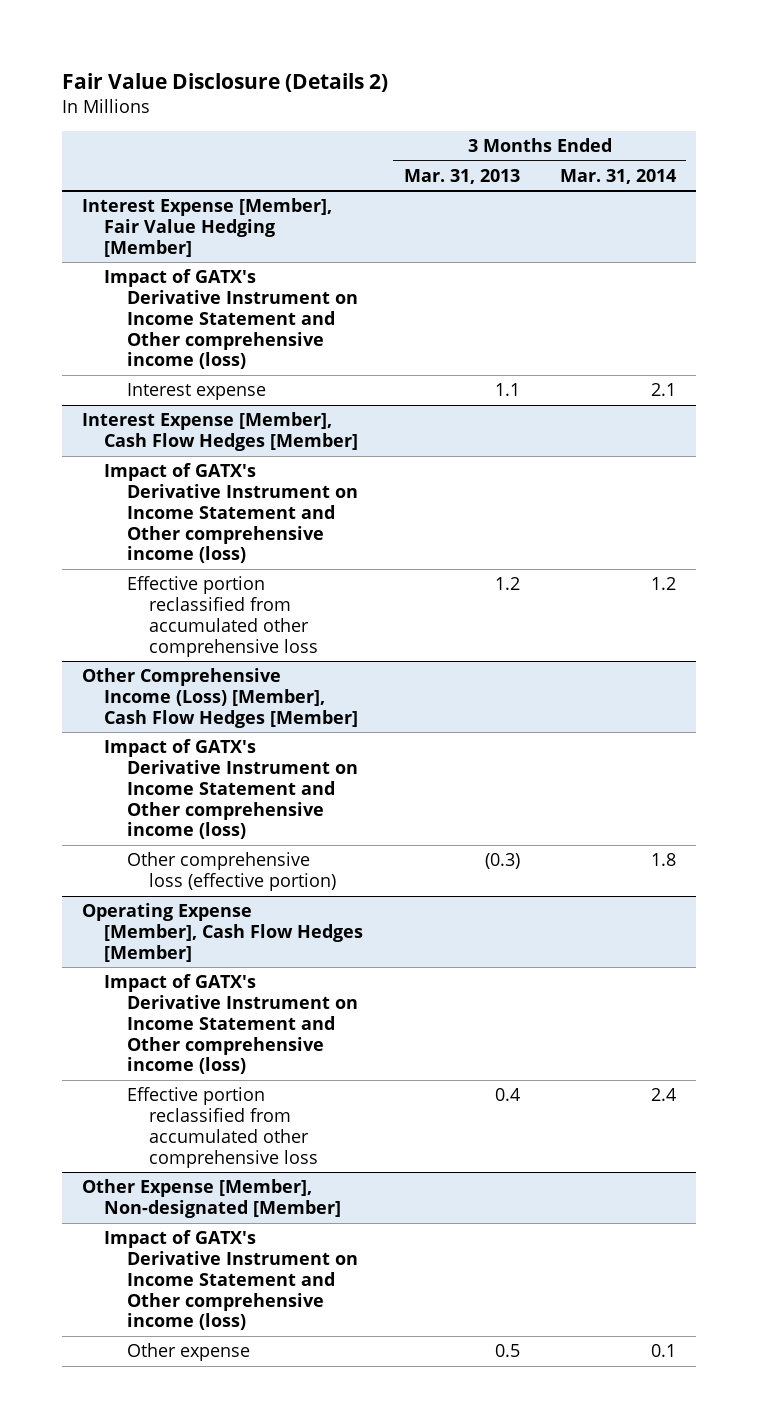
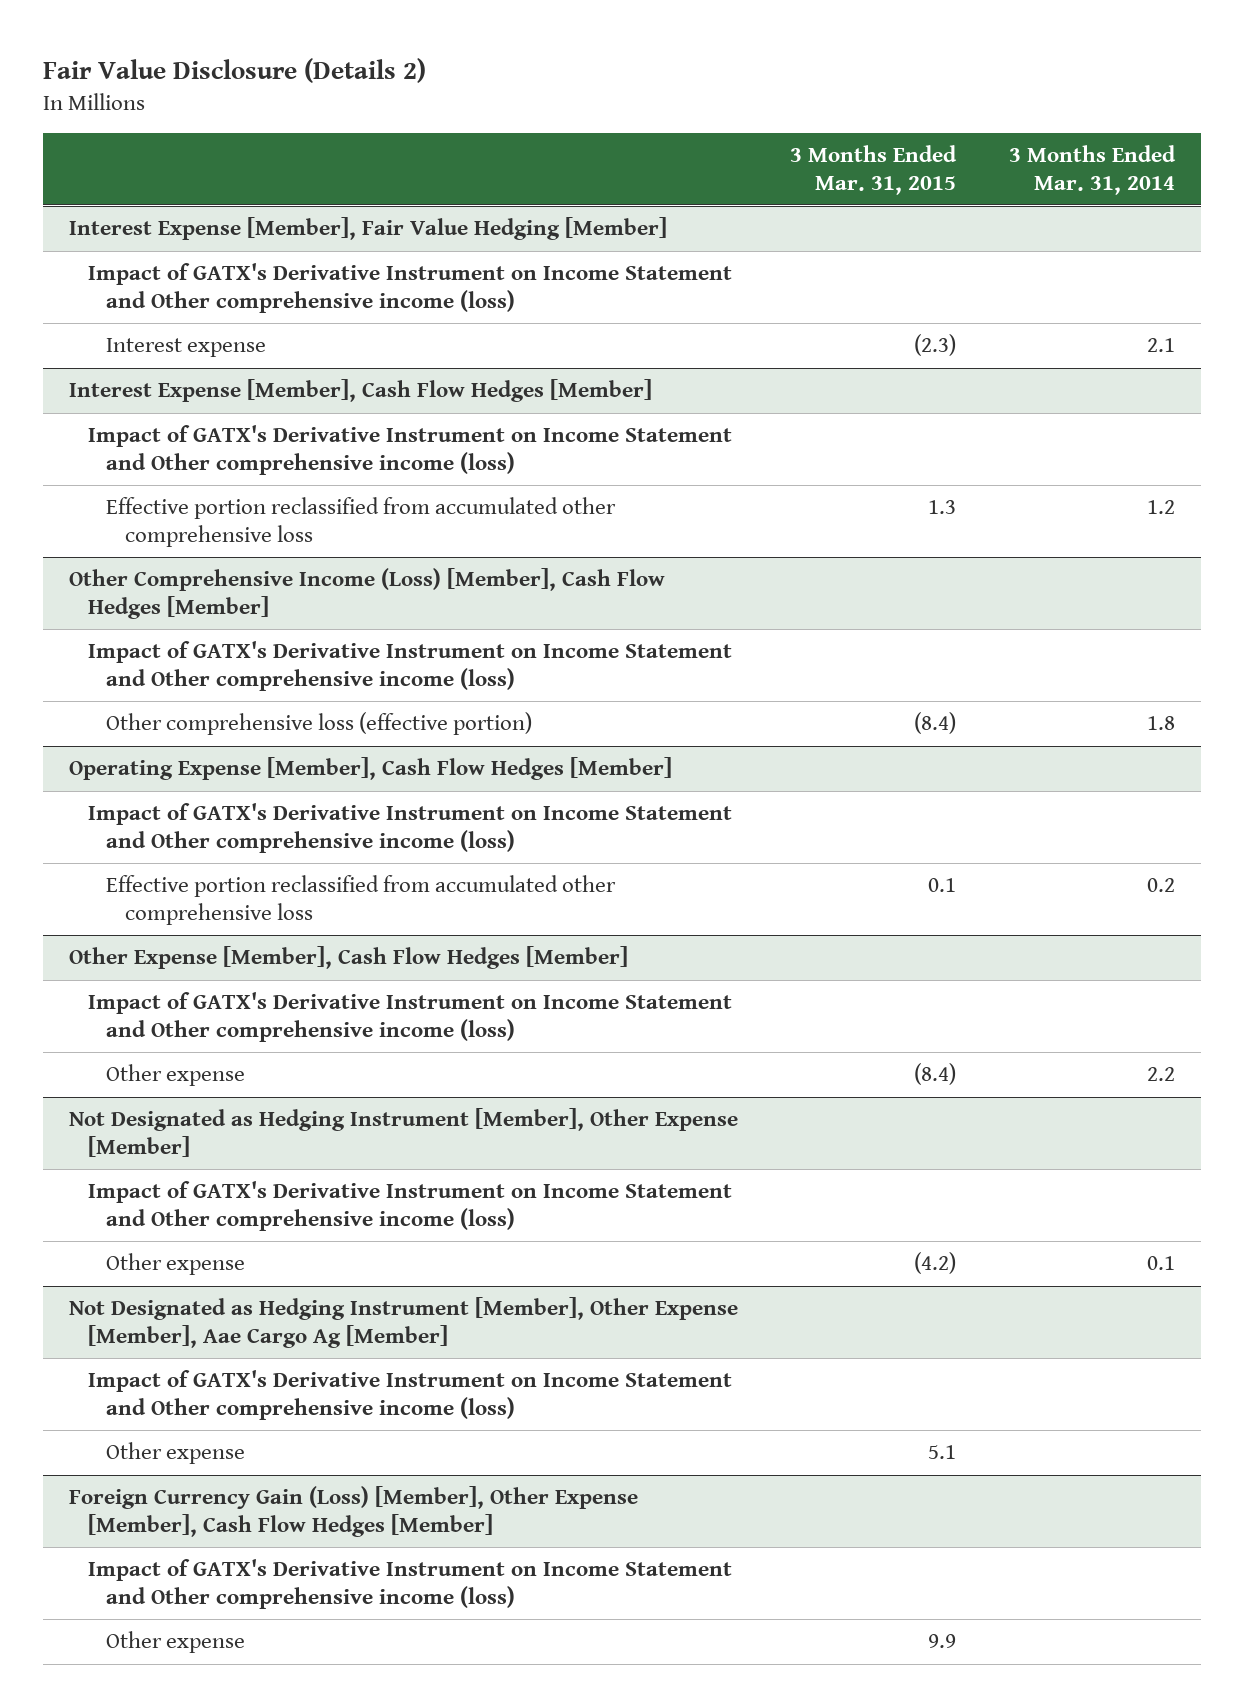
- | 3 Months Ended Mar. 31, 2013 | 3 Months Ended Mar. 31, 2014
+ | 3 Months Ended Mar. 31, 2015 | 3 Months Ended Mar. 31, 2014
@ Operating Expense [Member], Cash Flow Hedges [Member]
- Effective portion reclassified from accumulated other comprehensive loss | 0.4 | 2.4
- Other Expense [Member], Non-designated [Member]
@ Operating Expense [Member], Cash Flow Hedges [Member]
+ Effective portion reclassified from accumulated other comprehensive loss | 0.1 | 0.2
+ Other Expense [Member], Cash Flow Hedges [Member]
+ Other expense | (8.4) | 2.2
+ Not Designated as Hedging Instrument [Member], Other Expense [Member]
+ Impact of GATX's Derivative Instrument on Income Statement and Other comprehensive income (loss)
+ Not Designated as Hedging Instrument [Member], Other Expense [Member], Aae Cargo Ag [Member]
+ Impact of GATX's Derivative Instrument on Income Statement and Other comprehensive income (loss)
+ Other expense | 5.1 |
+ Foreign Currency Gain (Loss) [Member], Other Expense [Member], Cash Flow Hedges [Member]
+ Impact of GATX's Derivative Instrument on Income Statement and Other comprehensive income (loss)
+ Other expense | 9.9 |

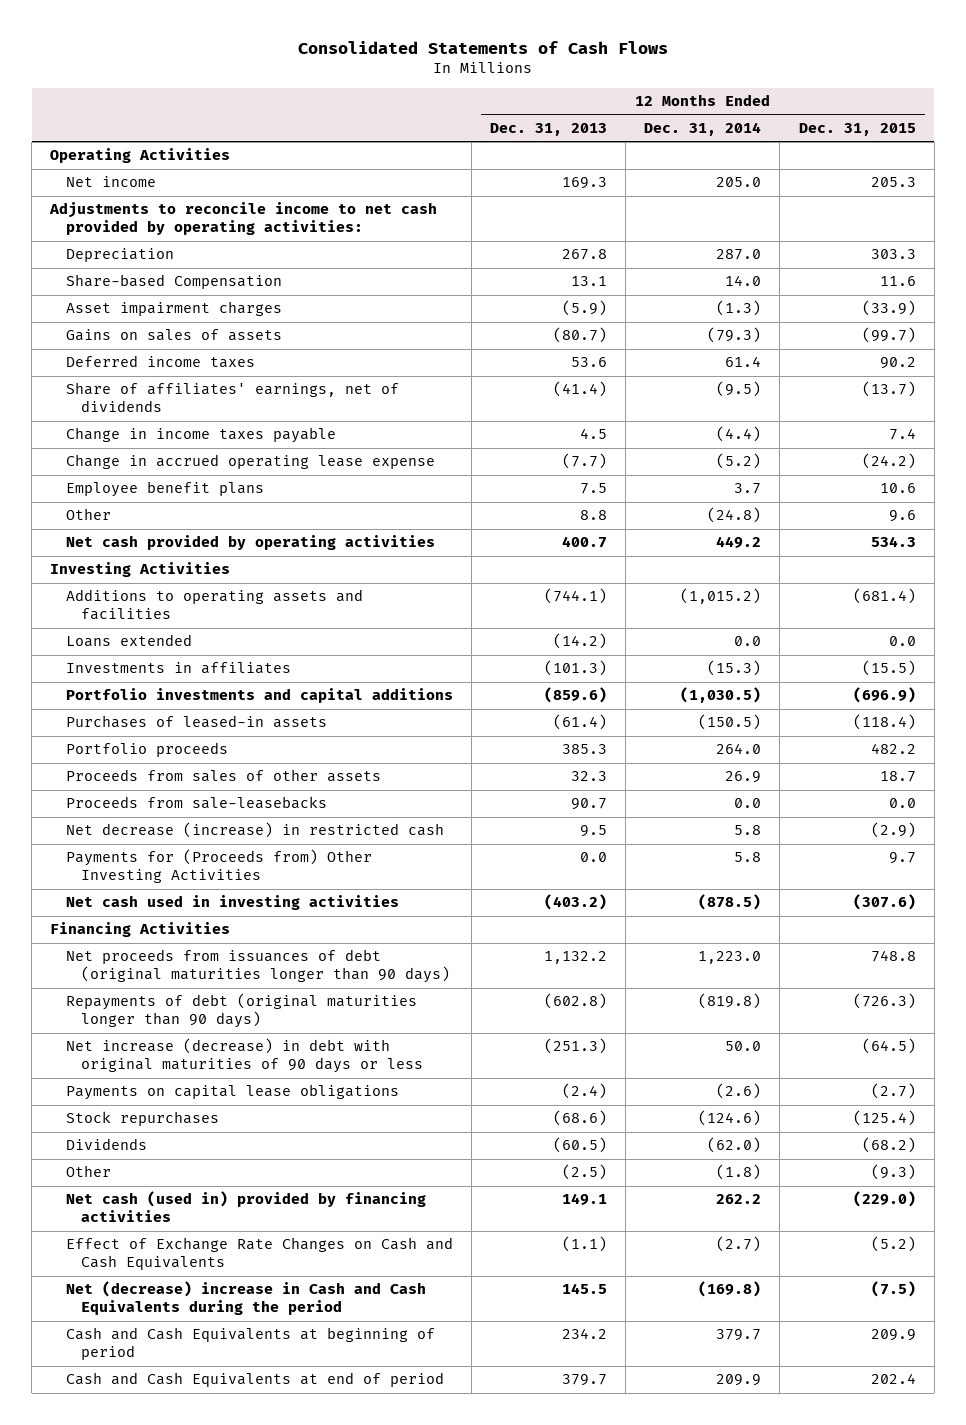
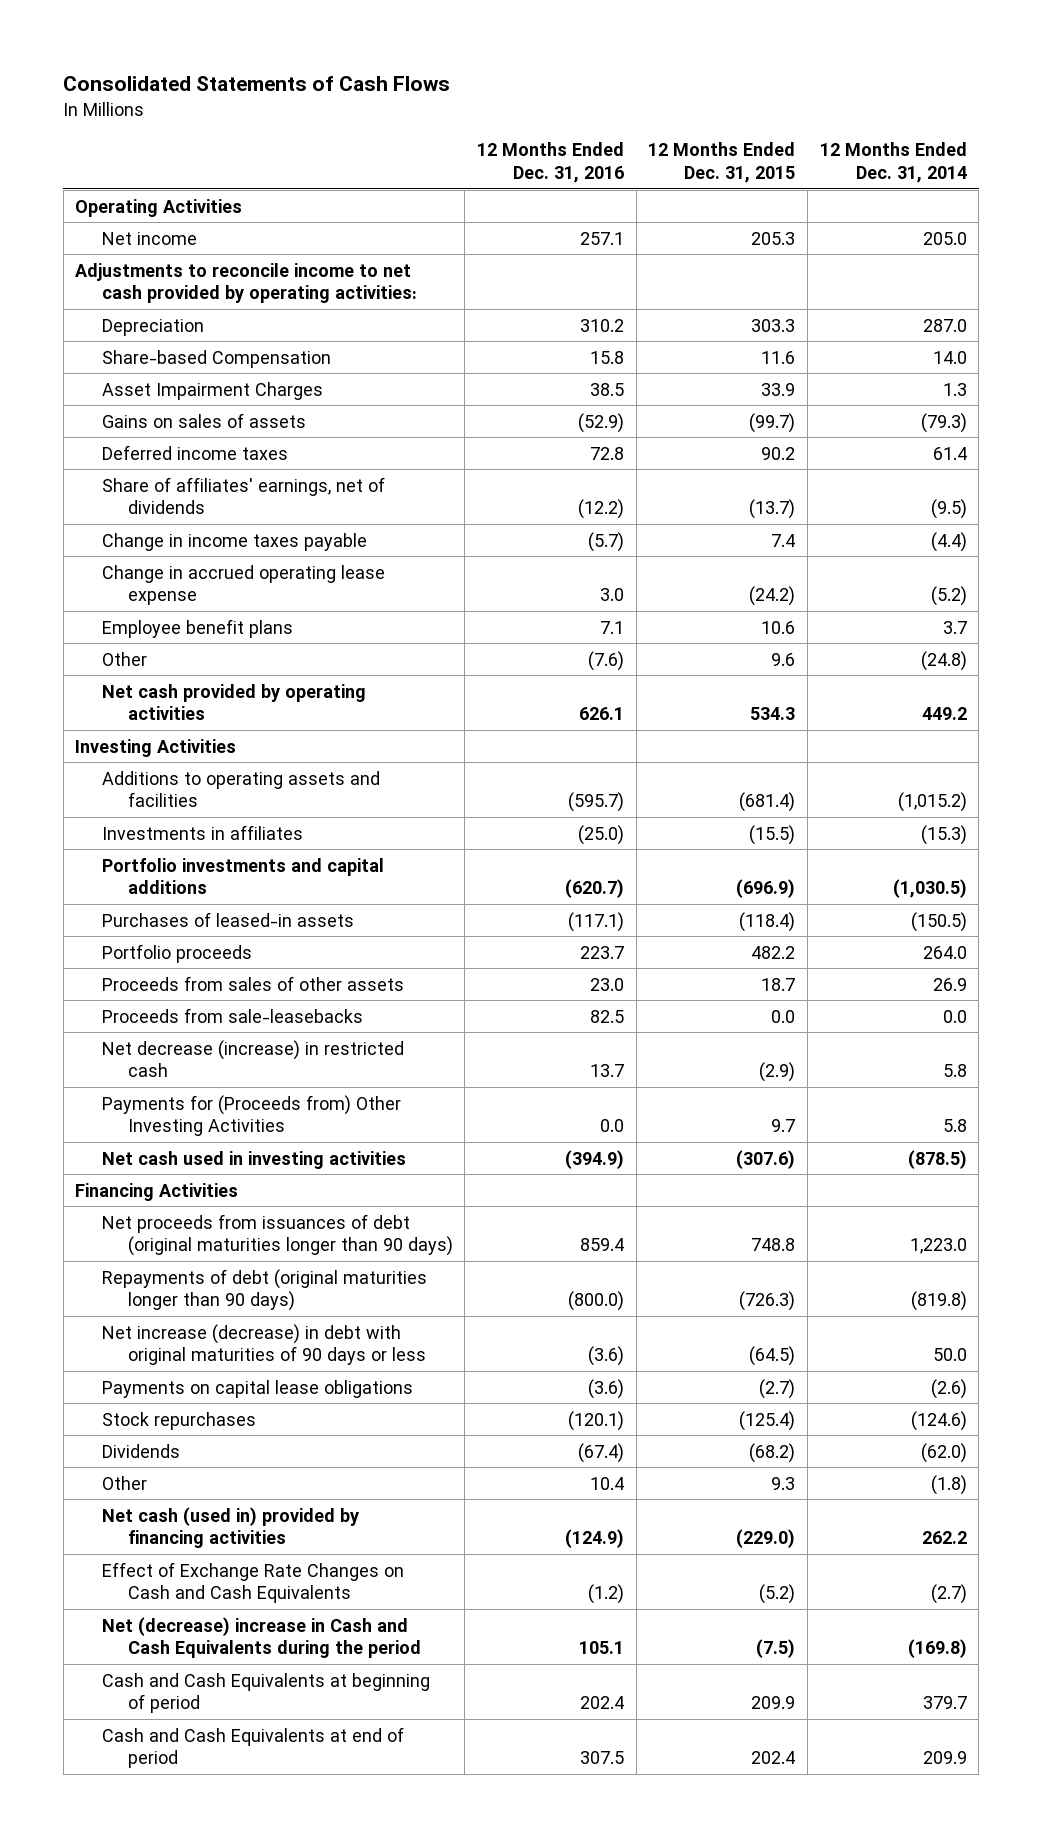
- | 12 Months Ended Dec. 31, 2013 | 12 Months Ended Dec. 31, 2014 | 12 Months Ended Dec. 31, 2015
+ | 12 Months Ended Dec. 31, 2016 | 12 Months Ended Dec. 31, 2015 | 12 Months Ended Dec. 31, 2014
- Asset impairment charges | (5.9) | (1.3) | (33.9)
+ Asset Impairment Charges | 38.5 | 33.9 | 1.3
- Loans extended | (14.2) | 0.0 | 0.0
- Other | (2.5) | (1.8) | (9.3)
+ Other | 10.4 | 9.3 | (1.8)

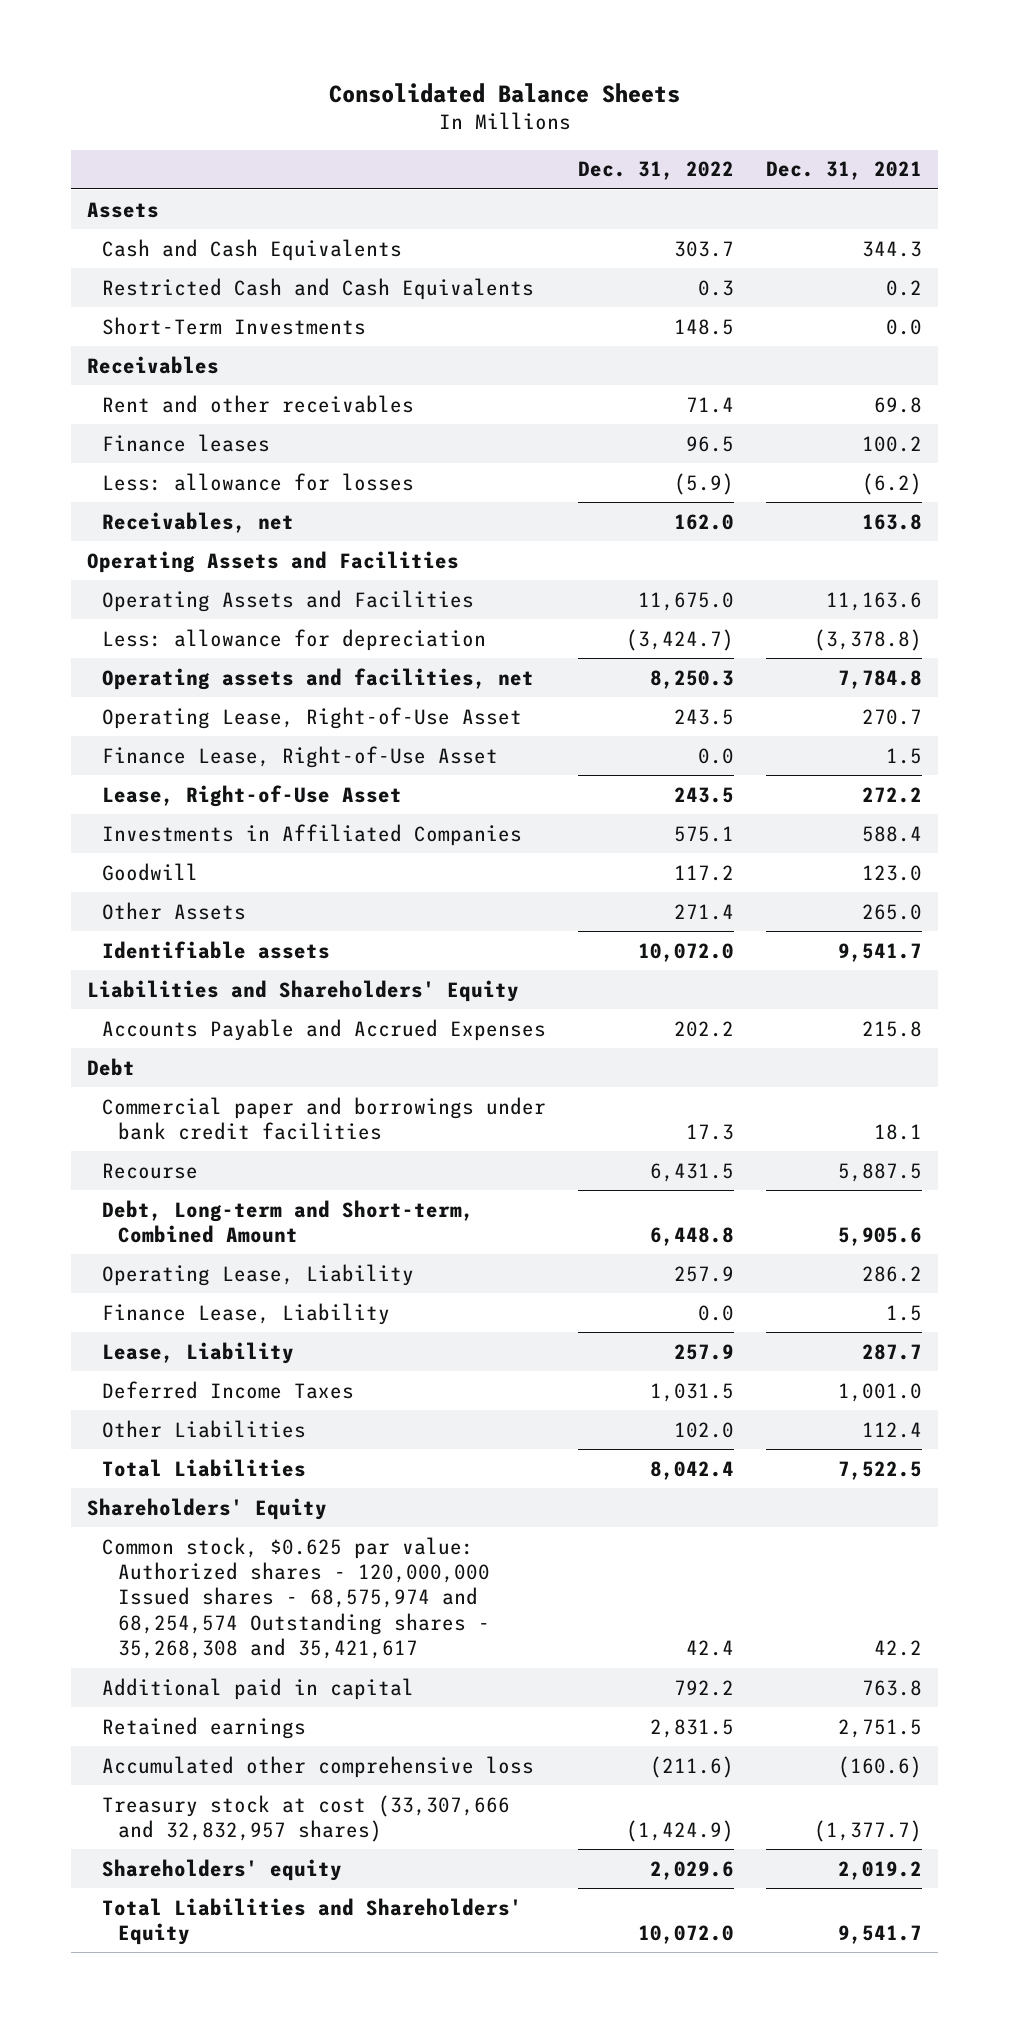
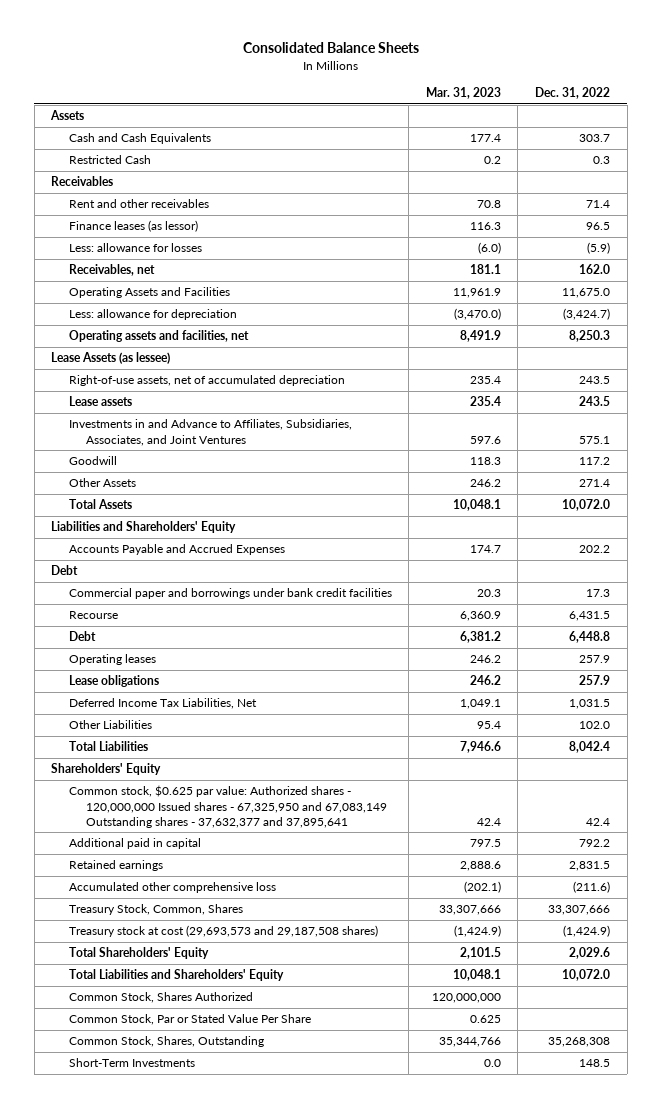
- | Dec. 31, 2022 | Dec. 31, 2021
+ | Mar. 31, 2023 | Dec. 31, 2022
- Restricted Cash and Cash Equivalents | 0.3 | 0.2
+ Restricted Cash | 0.2 | 0.3
- Finance leases | 96.5 | 100.2
+ Finance leases (as lessor) | 116.3 | 96.5
- Operating Assets and Facilities
- Operating Lease, Right-of-Use Asset | 243.5 | 270.7
- Finance Lease, Right-of-Use Asset | 0.0 | 1.5
- Lease, Right-of-Use Asset | 243.5 | 272.2
- Investments in Affiliated Companies | 575.1 | 588.4
+ Lease Assets (as lessee)
+ Right-of-use assets, net of accumulated depreciation | 235.4 | 243.5
+ Lease assets | 235.4 | 243.5
+ Investments in and Advance to Affiliates, Subsidiaries, Associates, and Joint Ventures | 597.6 | 575.1
- Identifiable assets | 10,072.0 | 9,541.7
+ Total Assets | 10,048.1 | 10,072.0
- Debt, Long-term and Short-term, Combined Amount | 6,448.8 | 5,905.6
- Operating Lease, Liability | 257.9 | 286.2
- Finance Lease, Liability | 0.0 | 1.5
- Lease, Liability | 257.9 | 287.7
- Deferred Income Taxes | 1,031.5 | 1,001.0
+ Debt | 6,381.2 | 6,448.8
+ Operating leases | 246.2 | 257.9
+ Lease obligations | 246.2 | 257.9
+ Deferred Income Tax Liabilities, Net | 1,049.1 | 1,031.5
- Common stock, $0.625 par value: Authorized shares - 120,000,000 Issued shares - 68,575,974 and 68,254,574 Outstanding shares - 35,268,308 and 35,421,617 | 42.4 | 42.2
+ Common stock, $0.625 par value: Authorized shares - 120,000,000 Issued shares - 67,325,950 and 67,083,149 Outstanding shares - 37,632,377 and 37,895,641 | 42.4 | 42.4
- Treasury stock at cost (33,307,666 and 32,832,957 shares) | (1,424.9) | (1,377.7)
- Shareholders' equity | 2,029.6 | 2,019.2
+ Treasury Stock, Common, Shares | 33,307,666 | 33,307,666
+ Treasury stock at cost (29,693,573 and 29,187,508 shares) | (1,424.9) | (1,424.9)
+ Total Shareholders' Equity | 2,101.5 | 2,029.6
+ Common Stock, Shares Authorized | 120,000,000 |
+ Common Stock, Par or Stated Value Per Share | 0.625 |
+ Common Stock, Shares, Outstanding | 35,344,766 | 35,268,308
moved down: Short-Term Investments | 0.0 | 148.5

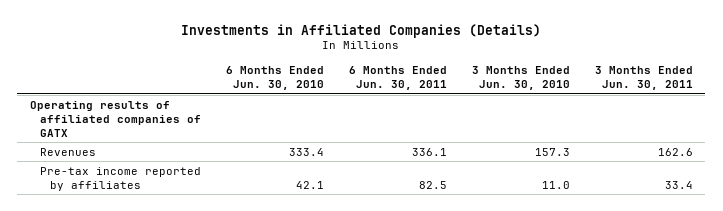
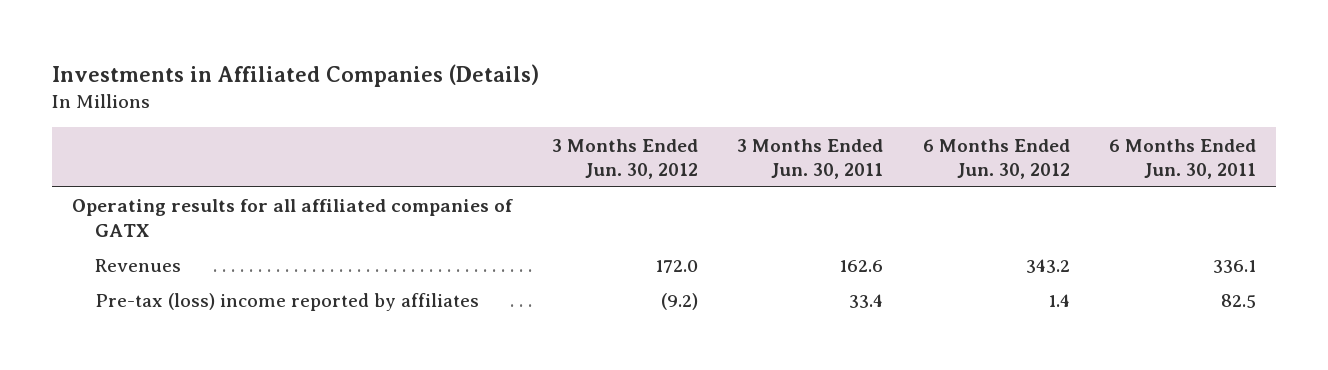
- | 6 Months Ended Jun. 30, 2010 | 6 Months Ended Jun. 30, 2011 | 3 Months Ended Jun. 30, 2010 | 3 Months Ended Jun. 30, 2011
+ | 3 Months Ended Jun. 30, 2012 | 3 Months Ended Jun. 30, 2011 | 6 Months Ended Jun. 30, 2012 | 6 Months Ended Jun. 30, 2011
- Operating results of affiliated companies of GATX
+ Operating results for all affiliated companies of GATX
- Pre-tax income reported by affiliates | 42.1 | 82.5 | 11.0 | 33.4
+ Pre-tax (loss) income reported by affiliates | (9.2) | 33.4 | 1.4 | 82.5

